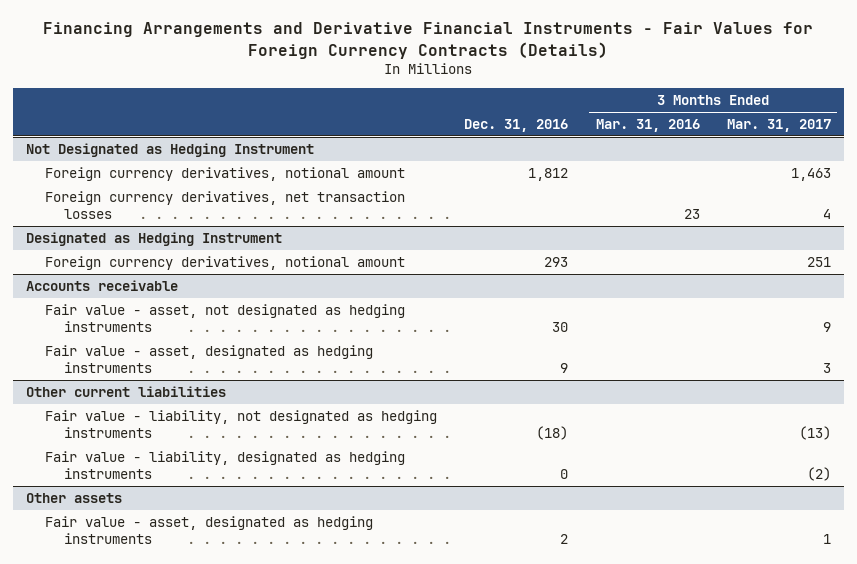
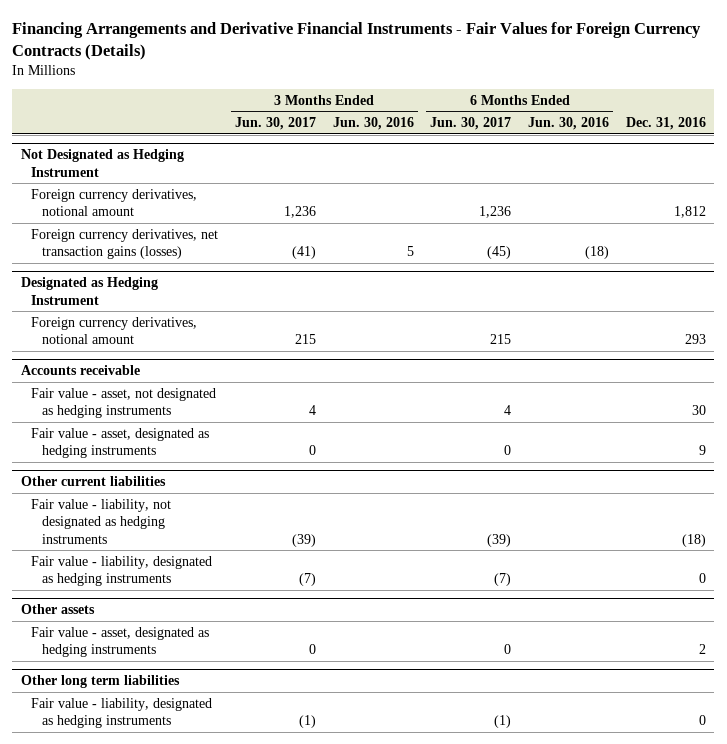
- | Dec. 31, 2016 | 3 Months Ended Mar. 31, 2016 | 3 Months Ended Mar. 31, 2017
+ | 3 Months Ended Jun. 30, 2017 | 3 Months Ended Jun. 30, 2016 | 6 Months Ended Jun. 30, 2017 | 6 Months Ended Jun. 30, 2016 | Dec. 31, 2016
@ Not Designated as Hedging Instrument
- Foreign currency derivatives, net transaction losses | | 23 | 4
+ Foreign currency derivatives, net transaction gains (losses) | (41) | 5 | (45) | (18) |
+ Other long term liabilities
+ Fair value - liability, designated as hedging instruments | (1) | | (1) | | 0

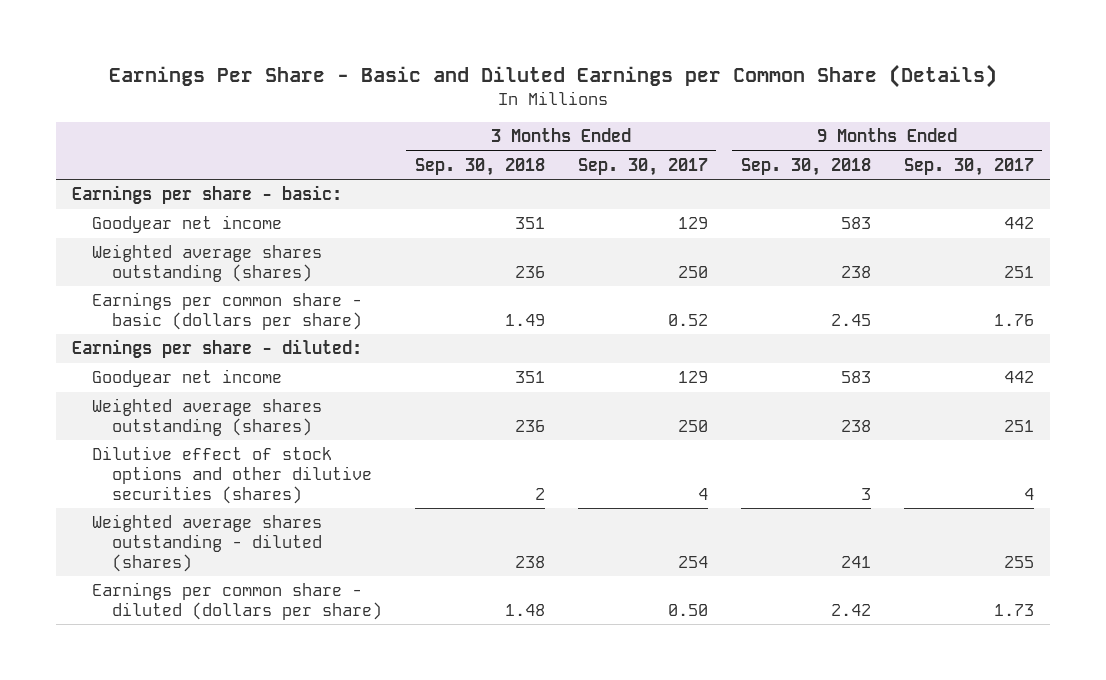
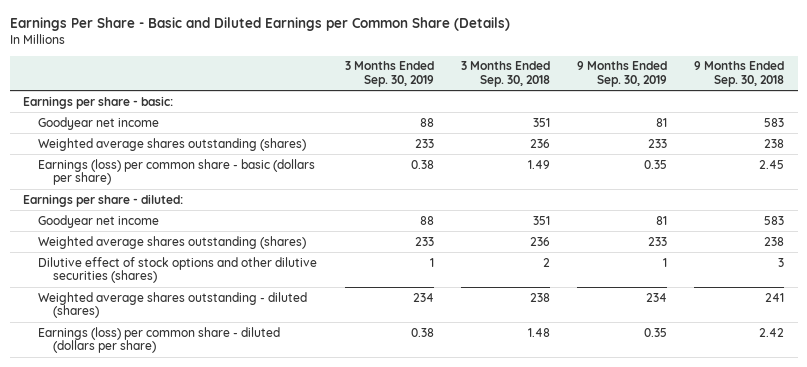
- | 3 Months Ended Sep. 30, 2018 | 3 Months Ended Sep. 30, 2017 | 9 Months Ended Sep. 30, 2018 | 9 Months Ended Sep. 30, 2017
+ | 3 Months Ended Sep. 30, 2019 | 3 Months Ended Sep. 30, 2018 | 9 Months Ended Sep. 30, 2019 | 9 Months Ended Sep. 30, 2018
- Earnings per common share - basic (dollars per share) | 1.49 | 0.52 | 2.45 | 1.76
+ Earnings (loss) per common share - basic (dollars per share) | 0.38 | 1.49 | 0.35 | 2.45
- Earnings per common share - diluted (dollars per share) | 1.48 | 0.50 | 2.42 | 1.73
+ Earnings (loss) per common share - diluted (dollars per share) | 0.38 | 1.48 | 0.35 | 2.42

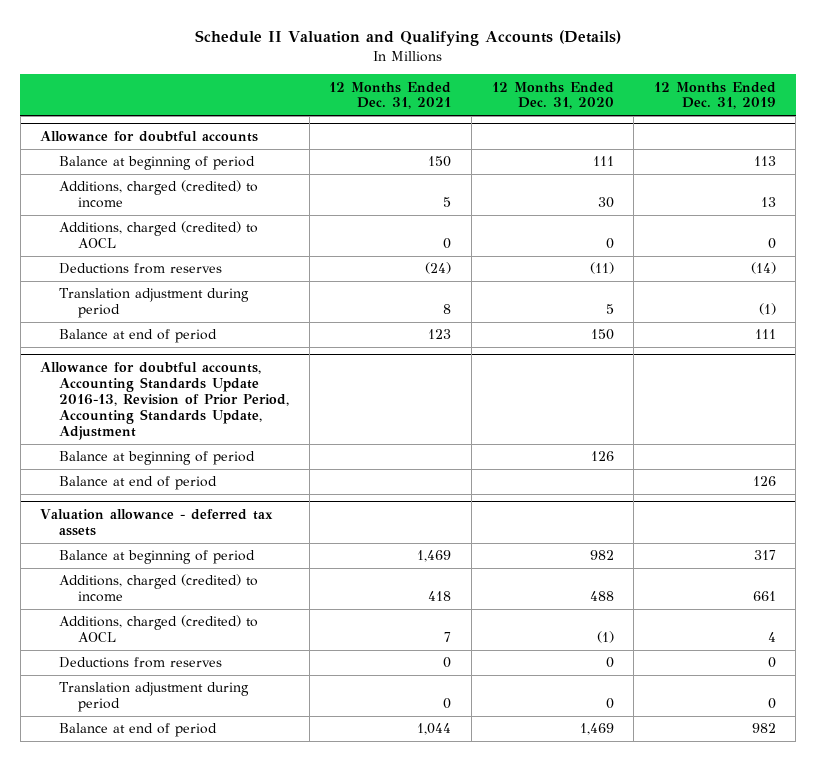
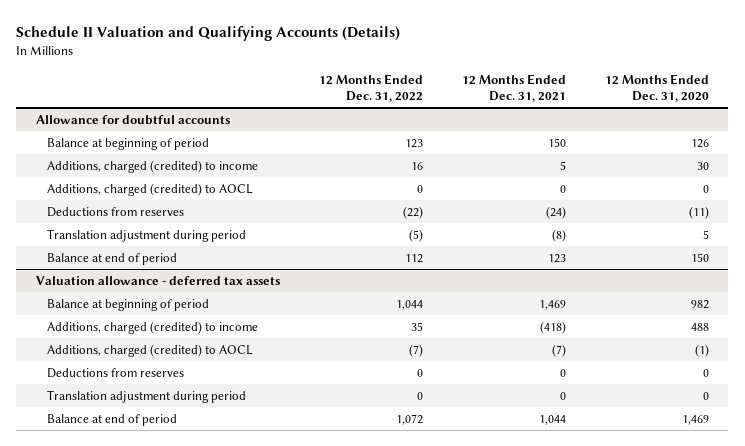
- | 12 Months Ended Dec. 31, 2021 | 12 Months Ended Dec. 31, 2020 | 12 Months Ended Dec. 31, 2019
+ | 12 Months Ended Dec. 31, 2022 | 12 Months Ended Dec. 31, 2021 | 12 Months Ended Dec. 31, 2020
@ Allowance for doubtful accounts
- Balance at beginning of period | 150 | 111 | 113
+ Balance at beginning of period | 123 | 150 | 126
- Translation adjustment during period | 8 | 5 | (1)
+ Translation adjustment during period | (5) | (8) | 5
- Allowance for doubtful accounts, Accounting Standards Update 2016-13, Revision of Prior Period, Accounting Standards Update, Adjustment
- Balance at beginning of period | | 126 |
- Balance at end of period | | | 126
@ Valuation allowance - deferred tax assets
- Additions, charged (credited) to income | 418 | 488 | 661
- Additions, charged (credited) to AOCL | 7 | (1) | 4
+ Additions, charged (credited) to income | 35 | (418) | 488
+ Additions, charged (credited) to AOCL | (7) | (7) | (1)

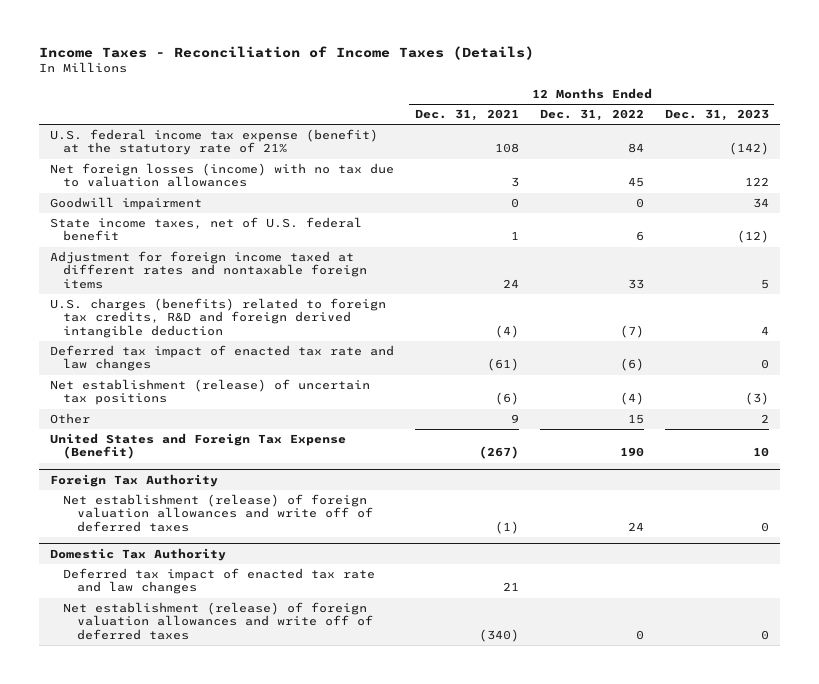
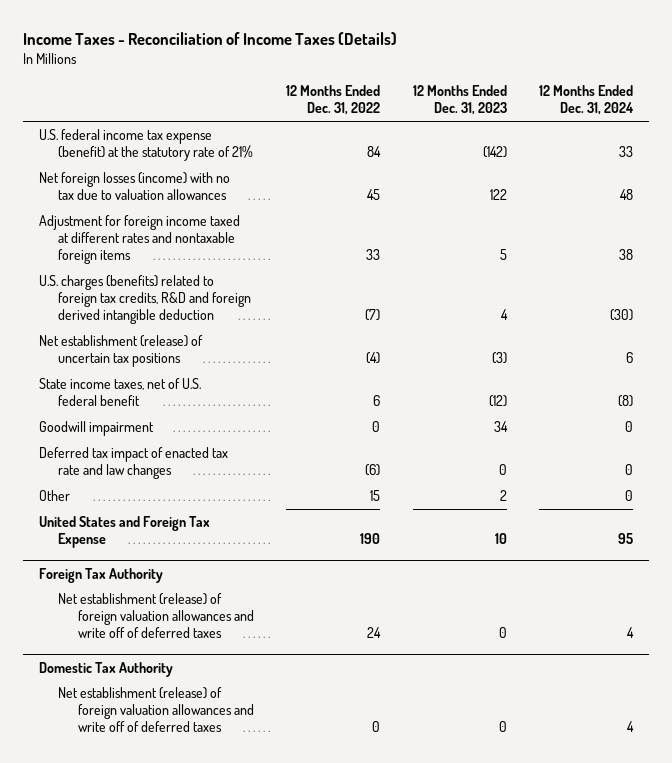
- | 12 Months Ended Dec. 31, 2021 | 12 Months Ended Dec. 31, 2022 | 12 Months Ended Dec. 31, 2023
+ | 12 Months Ended Dec. 31, 2022 | 12 Months Ended Dec. 31, 2023 | 12 Months Ended Dec. 31, 2024
moved down: State income taxes, net of U.S. federal benefit | 6 | (12) | (8)
moved down: Goodwill impairment | 0 | 34 | 0
moved down: Deferred tax impact of enacted tax rate and law changes | (6) | 0 | 0
- United States and Foreign Tax Expense (Benefit) | (267) | 190 | 10
+ United States and Foreign Tax Expense | 190 | 10 | 95
@ Domestic Tax Authority
- Deferred tax impact of enacted tax rate and law changes | 21 | |

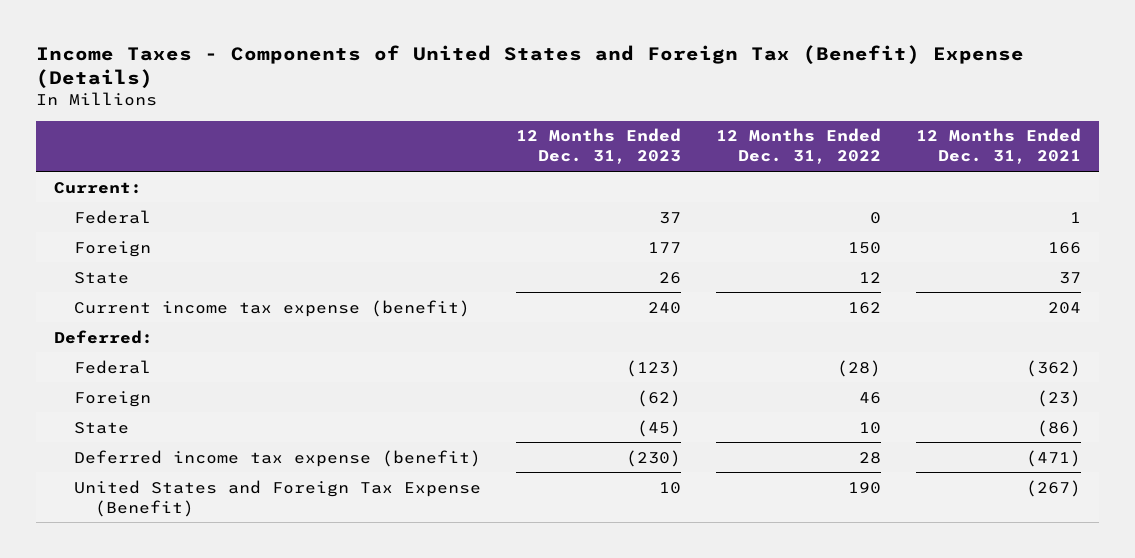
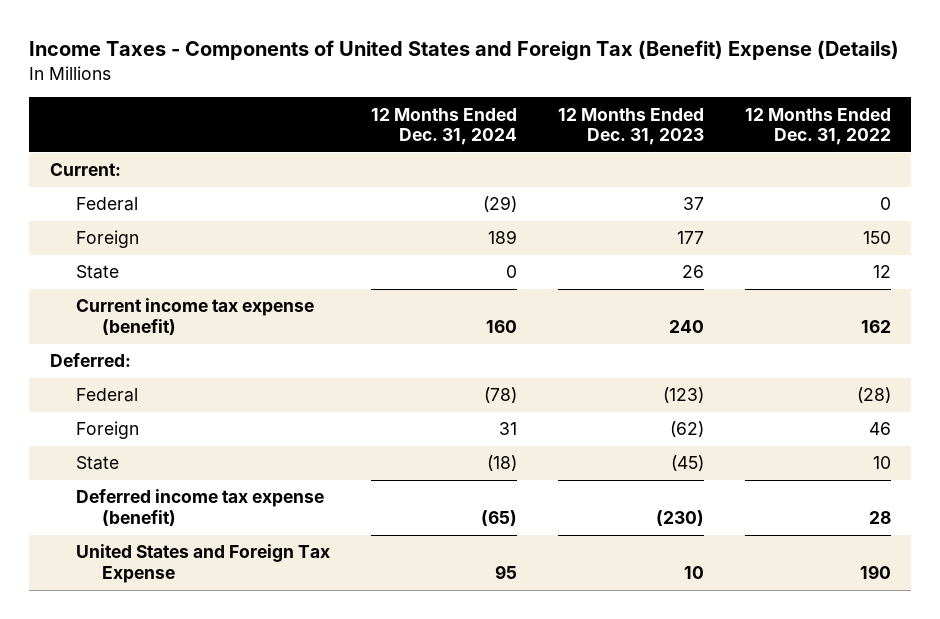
- | 12 Months Ended Dec. 31, 2023 | 12 Months Ended Dec. 31, 2022 | 12 Months Ended Dec. 31, 2021
+ | 12 Months Ended Dec. 31, 2024 | 12 Months Ended Dec. 31, 2023 | 12 Months Ended Dec. 31, 2022
- United States and Foreign Tax Expense (Benefit) | 10 | 190 | (267)
+ United States and Foreign Tax Expense | 95 | 10 | 190

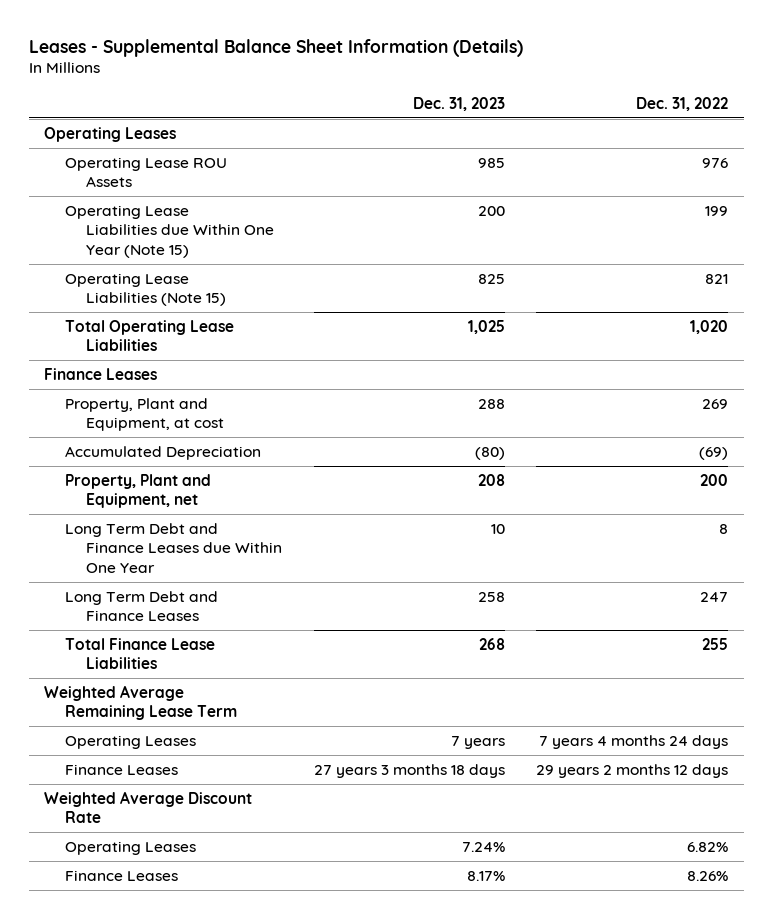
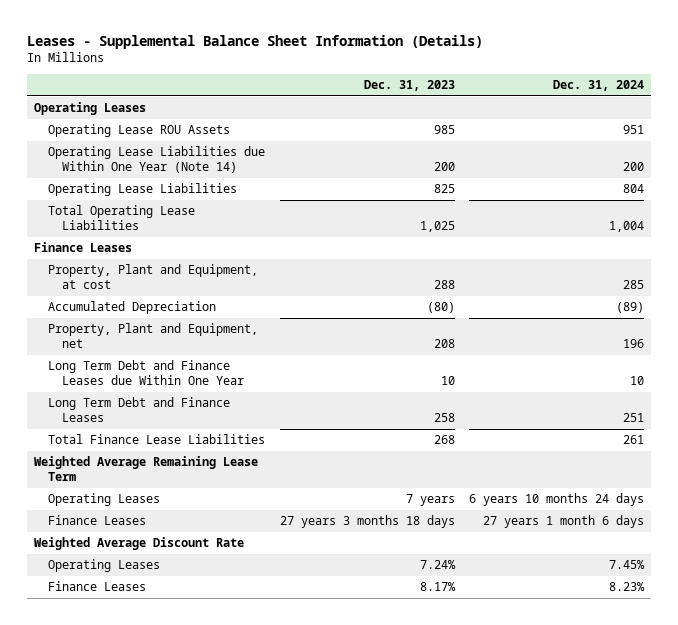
- | Dec. 31, 2023 | Dec. 31, 2022
+ | Dec. 31, 2023 | Dec. 31, 2024
- Operating Lease Liabilities due Within One Year (Note 15) | 200 | 199
- Operating Lease Liabilities (Note 15) | 825 | 821
+ Operating Lease Liabilities due Within One Year (Note 14) | 200 | 200
+ Operating Lease Liabilities | 825 | 804

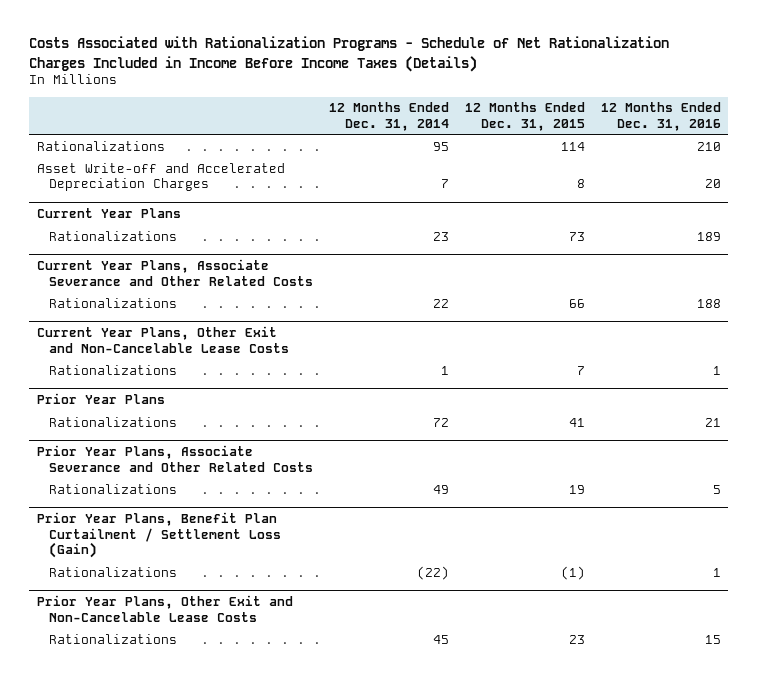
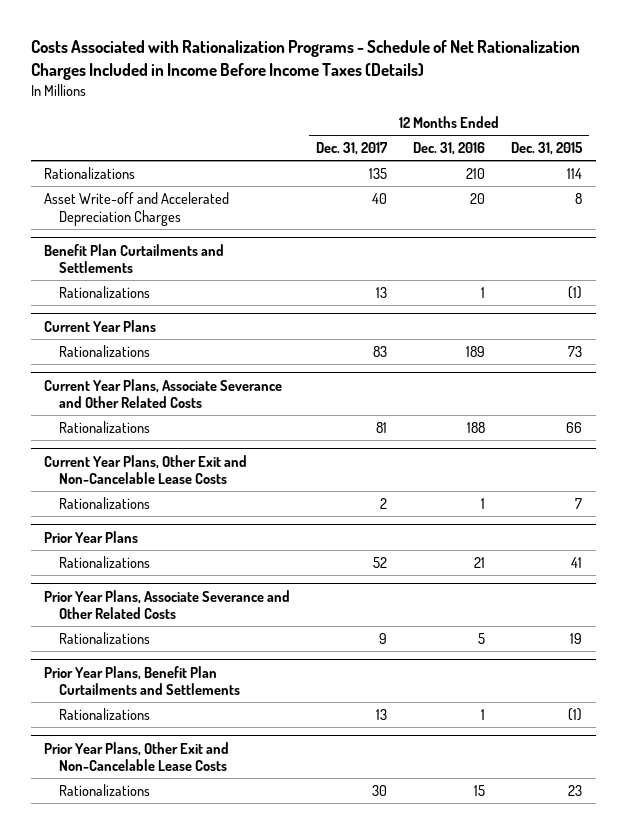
- | 12 Months Ended Dec. 31, 2014 | 12 Months Ended Dec. 31, 2015 | 12 Months Ended Dec. 31, 2016
+ | 12 Months Ended Dec. 31, 2017 | 12 Months Ended Dec. 31, 2016 | 12 Months Ended Dec. 31, 2015
+ Benefit Plan Curtailments and Settlements
+ Rationalizations | 13 | 1 | (1)
- Prior Year Plans, Benefit Plan Curtailment / Settlement Loss (Gain)
+ Prior Year Plans, Benefit Plan Curtailments and Settlements

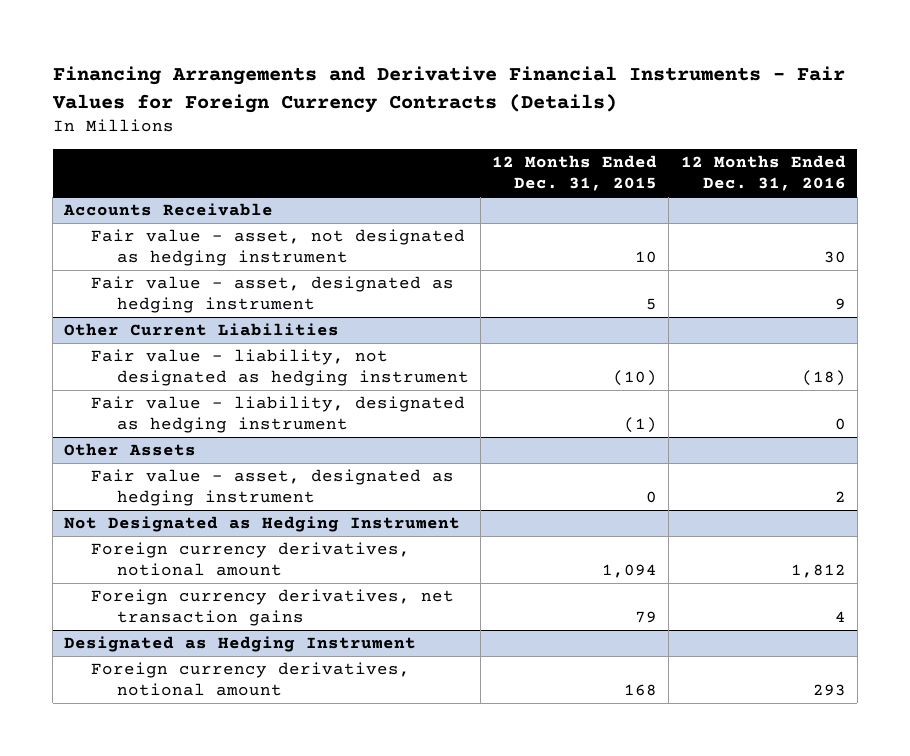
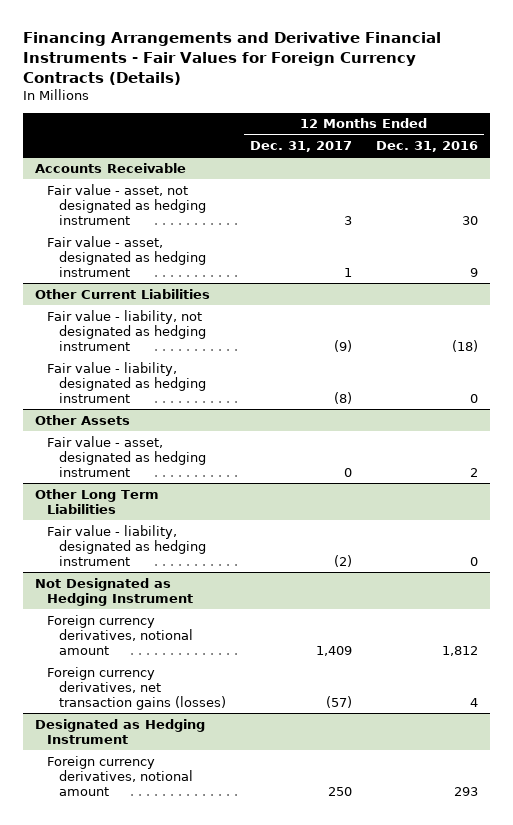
- | 12 Months Ended Dec. 31, 2015 | 12 Months Ended Dec. 31, 2016
+ | 12 Months Ended Dec. 31, 2017 | 12 Months Ended Dec. 31, 2016
+ Other Long Term Liabilities
+ Fair value - liability, designated as hedging instrument | (2) | 0
@ Not Designated as Hedging Instrument
- Foreign currency derivatives, net transaction gains | 79 | 4
+ Foreign currency derivatives, net transaction gains (losses) | (57) | 4

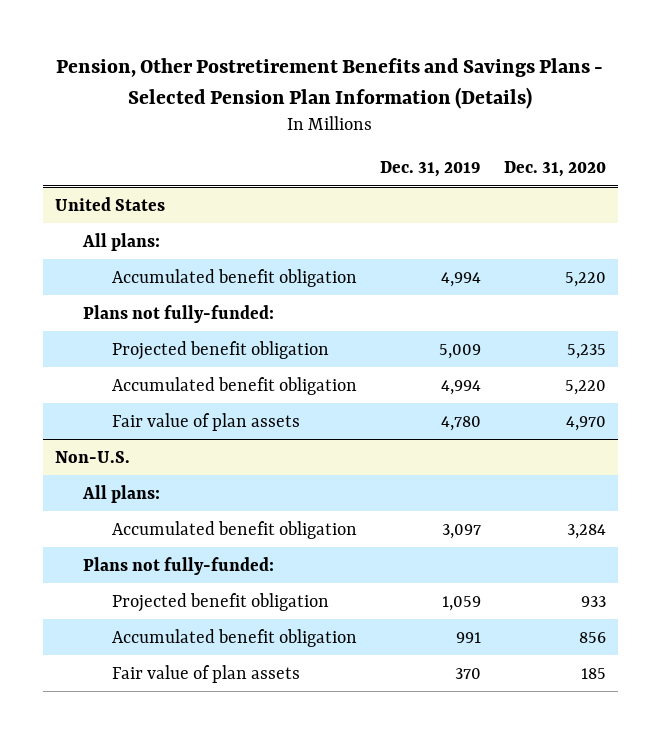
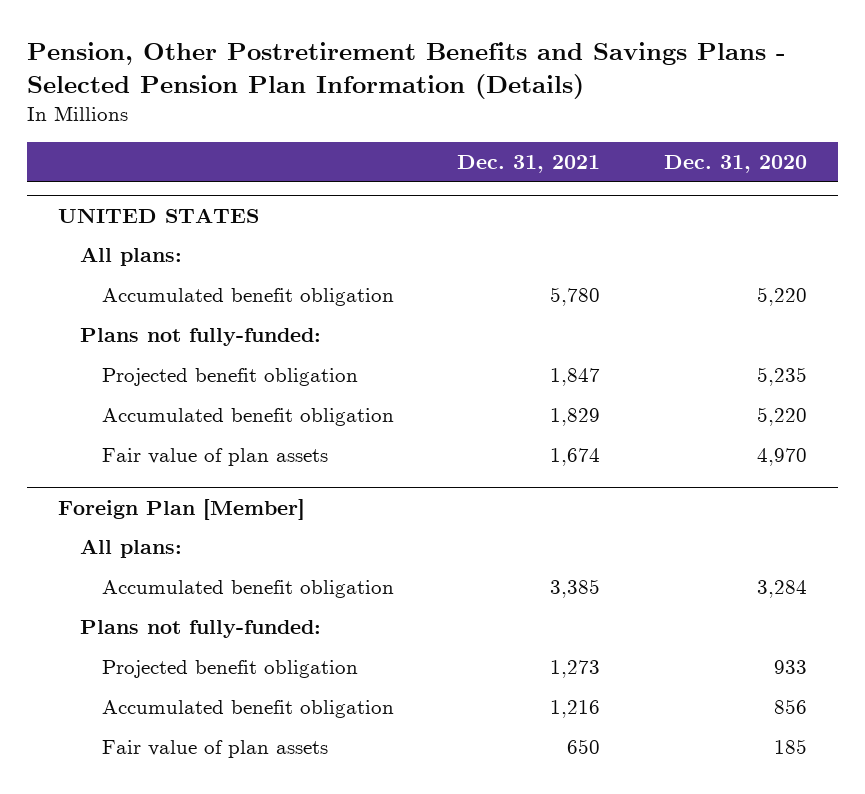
- | Dec. 31, 2019 | Dec. 31, 2020
+ | Dec. 31, 2021 | Dec. 31, 2020
- United States
+ UNITED STATES
- Non-U.S.
+ Foreign Plan [Member]

